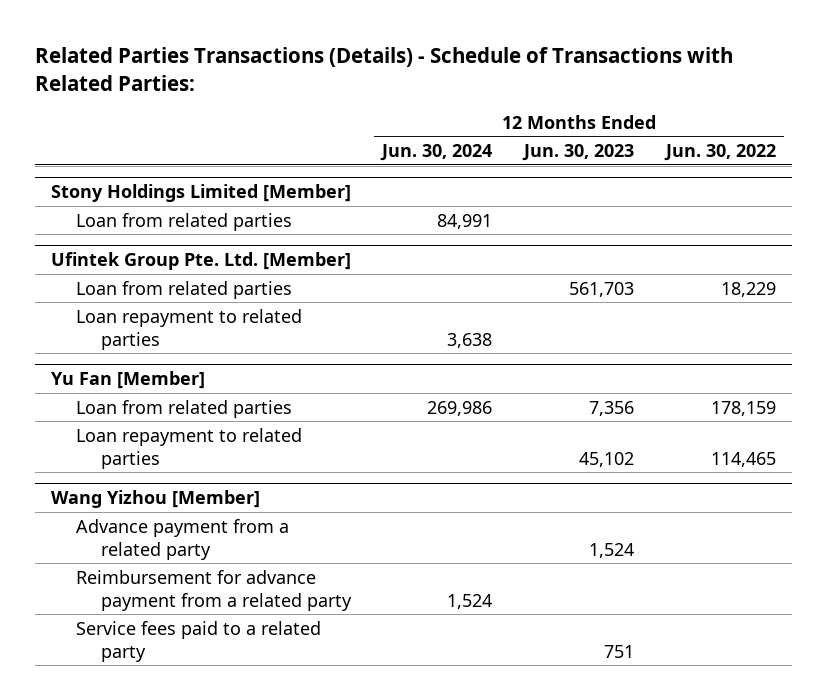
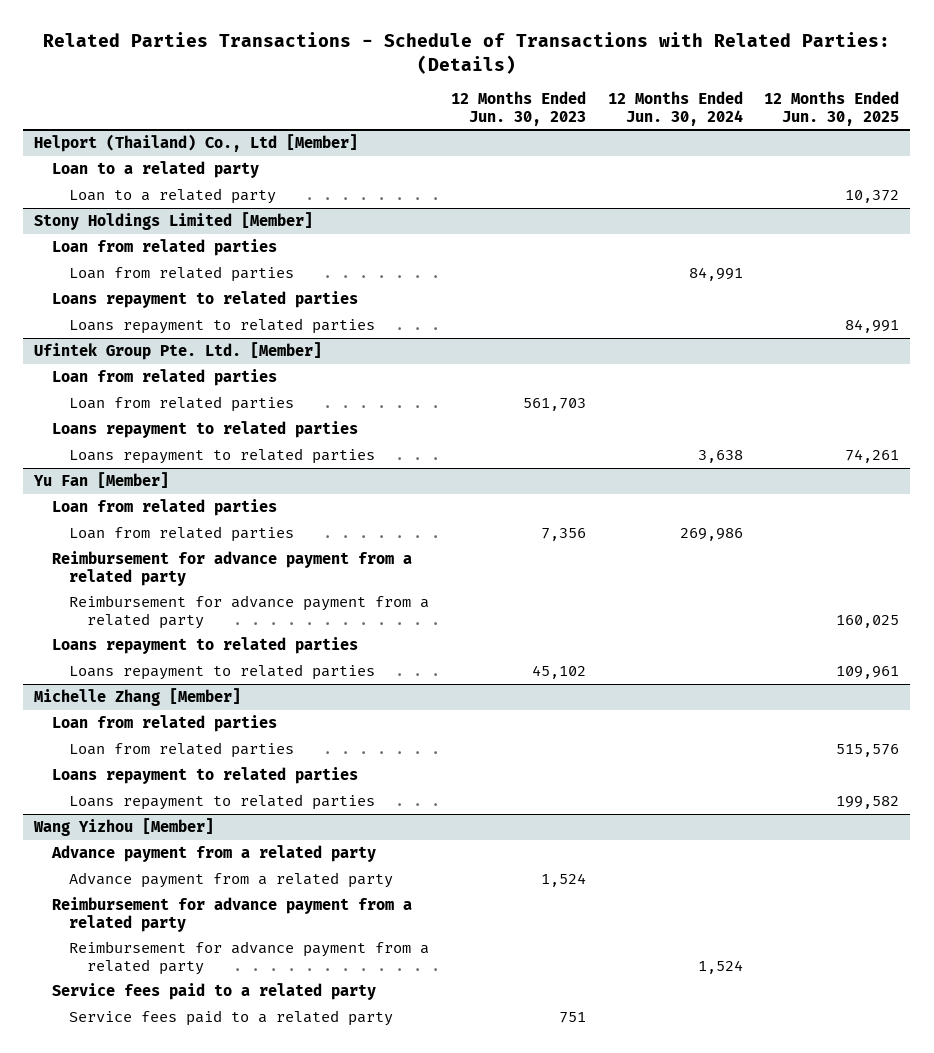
- Related Parties Transactions (Details) - Schedule of Transactions with Related Parties:
+ Related Parties Transactions - Schedule of Transactions with Related Parties: (Details)
- | 12 Months Ended Jun. 30, 2024 | 12 Months Ended Jun. 30, 2023 | 12 Months Ended Jun. 30, 2022
+ | 12 Months Ended Jun. 30, 2023 | 12 Months Ended Jun. 30, 2024 | 12 Months Ended Jun. 30, 2025
+ Helport (Thailand) Co., Ltd [Member]
+ Loan to a related party
+ Loan to a related party | | | 10,372
@ Stony Holdings Limited [Member]
+ Loan from related parties
+ Loans repayment to related parties
+ Loans repayment to related parties | | | 84,991
@ Ufintek Group Pte. Ltd. [Member]
+ Loan from related parties
- Loan repayment to related parties | 3,638 | |
+ Loans repayment to related parties
+ Loans repayment to related parties | | 3,638 | 74,261
@ Yu Fan [Member]
+ Loan from related parties
- Loan repayment to related parties | | 45,102 | 114,465
+ Reimbursement for advance payment from a related party
+ Reimbursement for advance payment from a related party | | | 160,025
+ Loans repayment to related parties
+ Loans repayment to related parties | 45,102 | | 109,961
+ Michelle Zhang [Member]
+ Loan from related parties
+ Loan from related parties | | | 515,576
+ Loans repayment to related parties
+ Loans repayment to related parties | | | 199,582
@ Wang Yizhou [Member]
+ Advance payment from a related party
+ Reimbursement for advance payment from a related party
+ Service fees paid to a related party

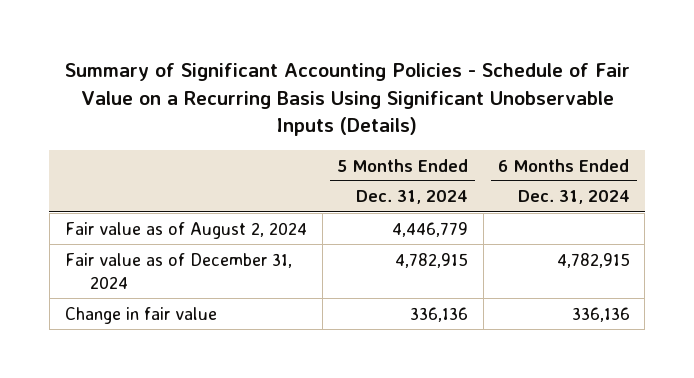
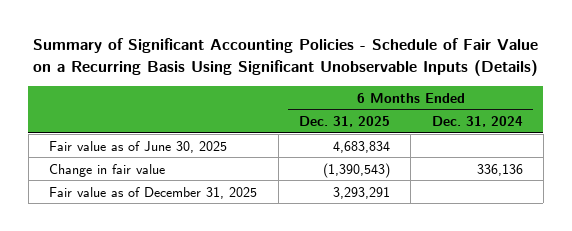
- | 5 Months Ended Dec. 31, 2024 | 6 Months Ended Dec. 31, 2024
+ | 6 Months Ended Dec. 31, 2025 | 6 Months Ended Dec. 31, 2024
- Fair value as of August 2, 2024 | 4,446,779 |
- Fair value as of December 31, 2024 | 4,782,915 | 4,782,915
+ Fair value as of June 30, 2025 | 4,683,834 |
+ Fair value as of December 31, 2025 | 3,293,291 |

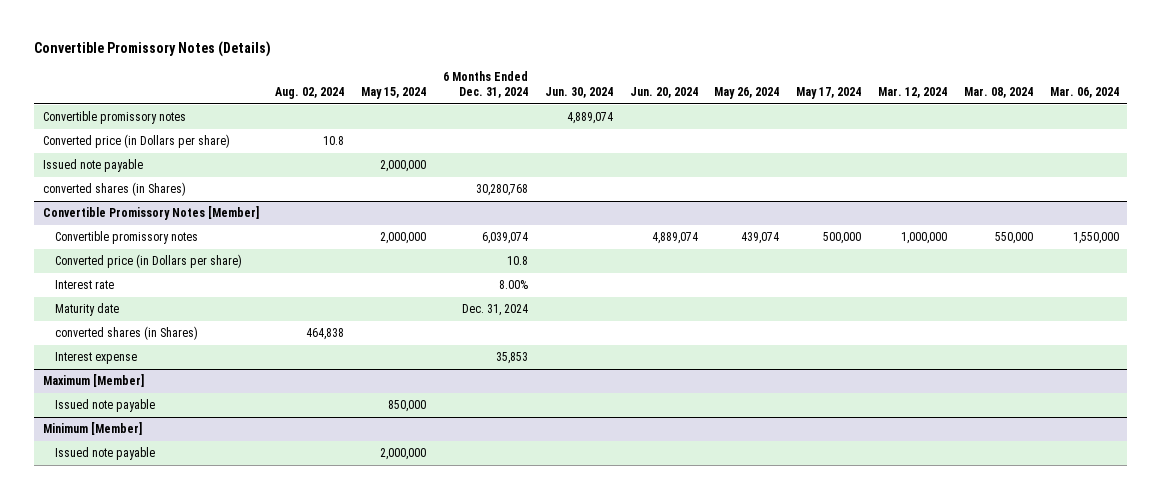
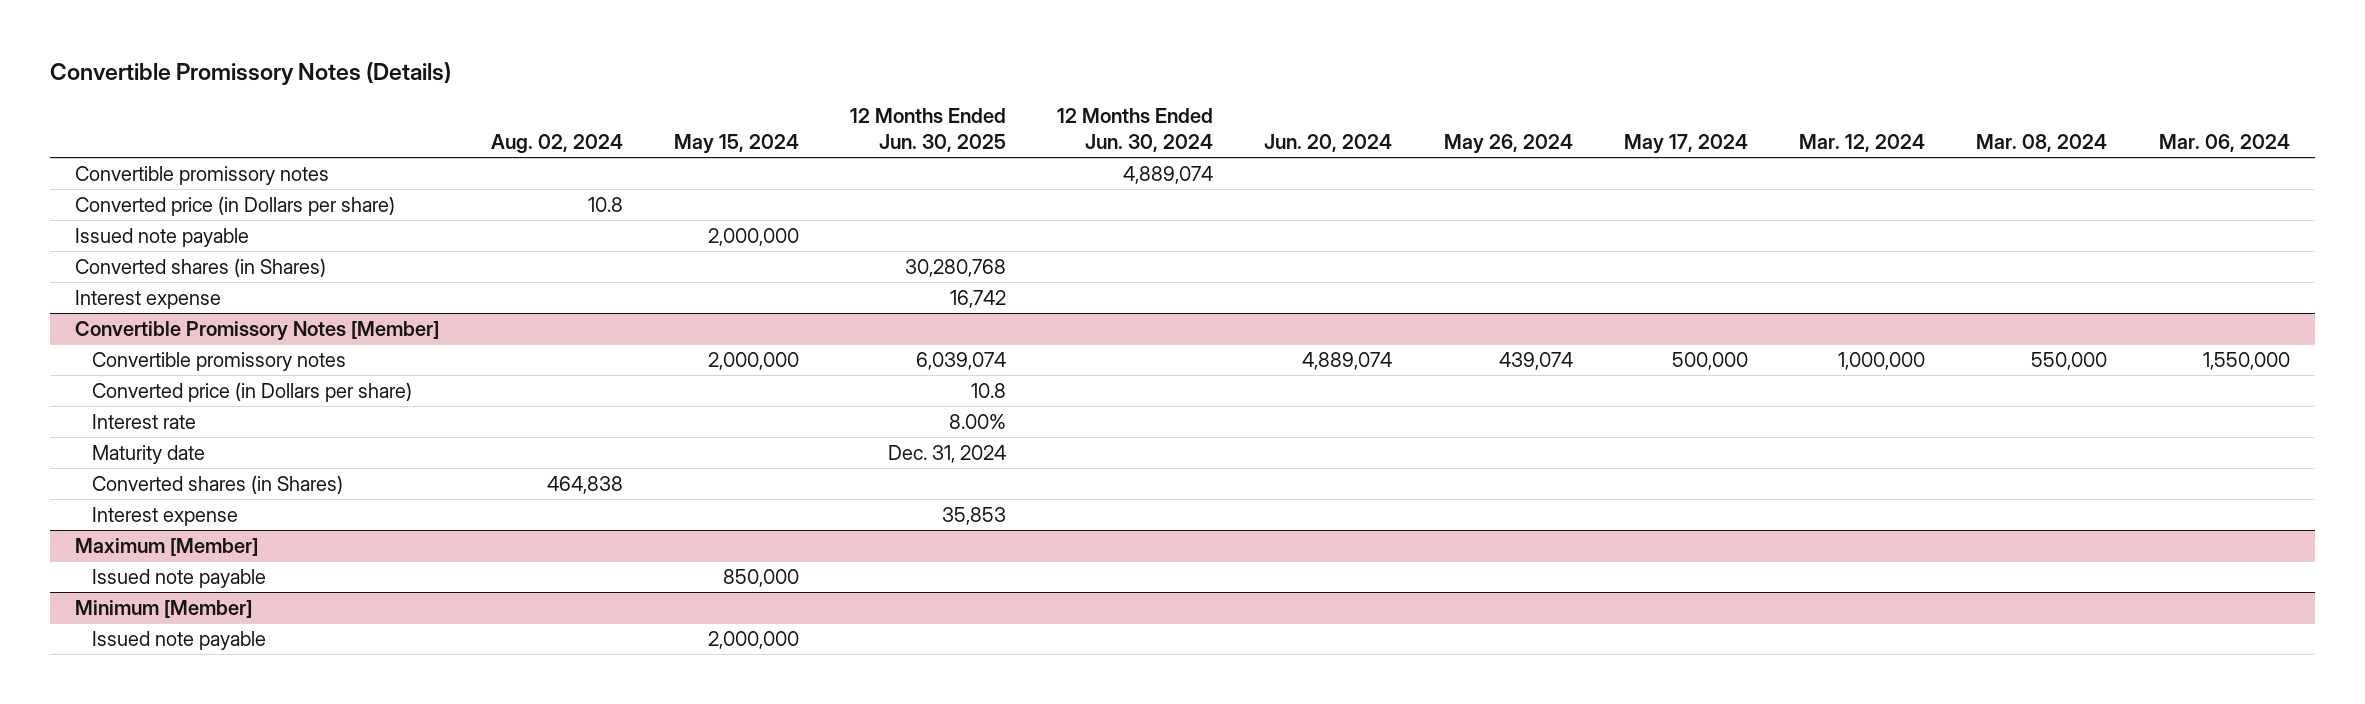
- | Aug. 02, 2024 | May 15, 2024 | 6 Months Ended Dec. 31, 2024 | Jun. 30, 2024 | Jun. 20, 2024 | May 26, 2024 | May 17, 2024 | Mar. 12, 2024 | Mar. 08, 2024 | Mar. 06, 2024
+ | Aug. 02, 2024 | May 15, 2024 | 12 Months Ended Jun. 30, 2025 | 12 Months Ended Jun. 30, 2024 | Jun. 20, 2024 | May 26, 2024 | May 17, 2024 | Mar. 12, 2024 | Mar. 08, 2024 | Mar. 06, 2024
- converted shares (in Shares) | | | 30,280,768 | | | | | | |
+ Converted shares (in Shares) | | | 30,280,768 | | | | | | |
+ Interest expense | | | 16,742 | | | | | | |
@ Convertible Promissory Notes [Member]
- converted shares (in Shares) | 464,838 | | | | | | | | |
+ Converted shares (in Shares) | 464,838 | | | | | | | | |

